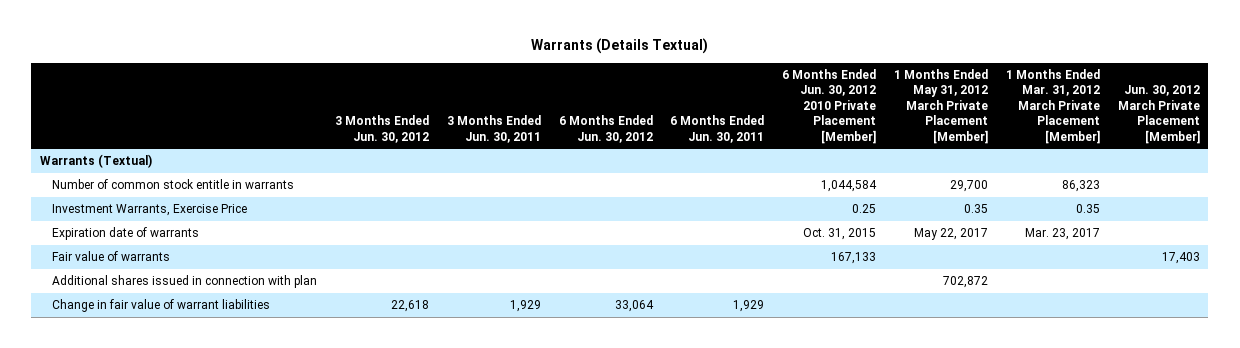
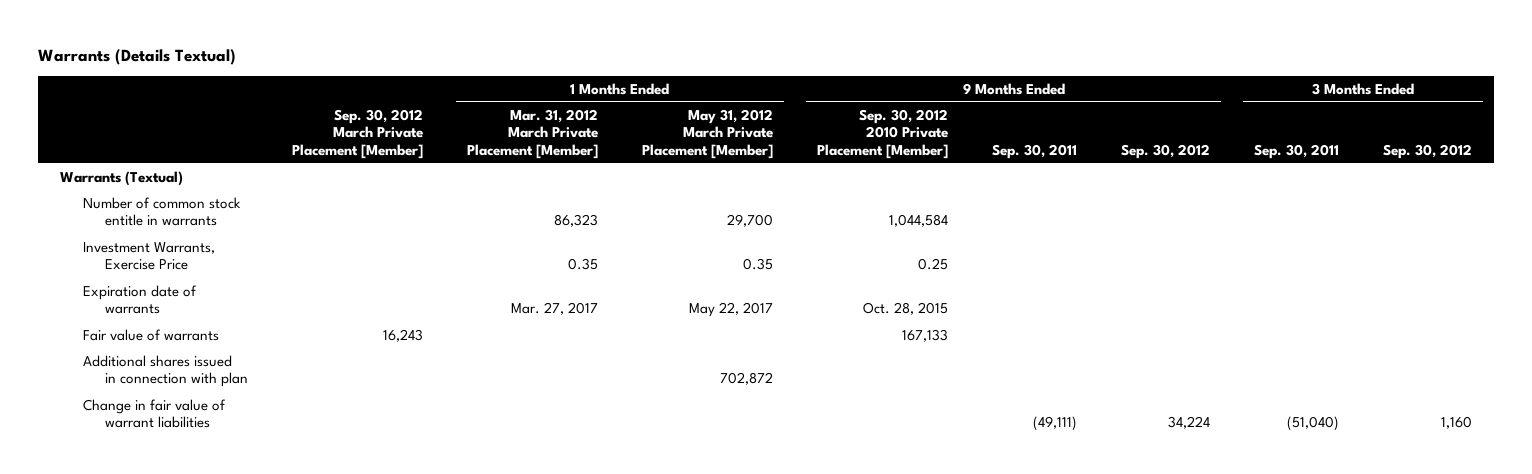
- | 3 Months Ended Jun. 30, 2012 | 3 Months Ended Jun. 30, 2011 | 6 Months Ended Jun. 30, 2012 | 6 Months Ended Jun. 30, 2011 | 6 Months Ended Jun. 30, 2012 2010 Private Placement [Member] | 1 Months Ended May 31, 2012 March Private Placement [Member] | 1 Months Ended Mar. 31, 2012 March Private Placement [Member] | Jun. 30, 2012 March Private Placement [Member]
+ | Sep. 30, 2012 March Private Placement [Member] | 1 Months Ended Mar. 31, 2012 March Private Placement [Member] | 1 Months Ended May 31, 2012 March Private Placement [Member] | 9 Months Ended Sep. 30, 2012 2010 Private Placement [Member] | 9 Months Ended Sep. 30, 2011 | 9 Months Ended Sep. 30, 2012 | 3 Months Ended Sep. 30, 2011 | 3 Months Ended Sep. 30, 2012
- Expiration date of warrants | | | | | Oct. 31, 2015 | May 22, 2017 | Mar. 23, 2017 |
+ Expiration date of warrants | | Mar. 27, 2017 | May 22, 2017 | Oct. 28, 2015 | | | |

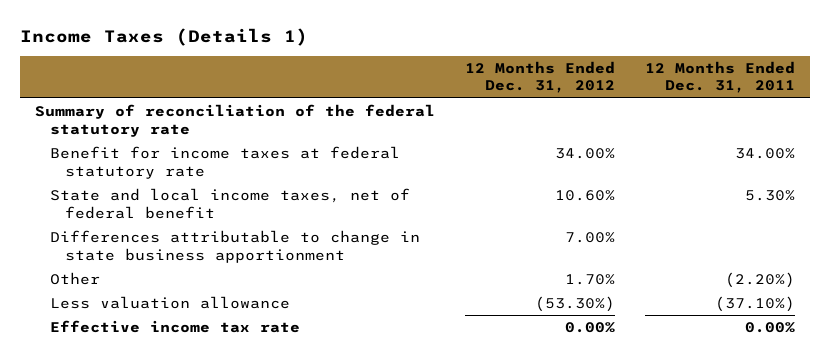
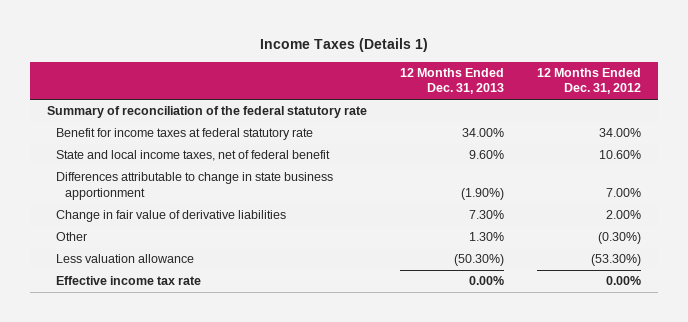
- | 12 Months Ended Dec. 31, 2012 | 12 Months Ended Dec. 31, 2011
+ | 12 Months Ended Dec. 31, 2013 | 12 Months Ended Dec. 31, 2012
- Other | 1.70% | (2.20%)
+ Change in fair value of derivative liabilities | 7.30% | 2.00%
+ Other | 1.30% | (0.30%)

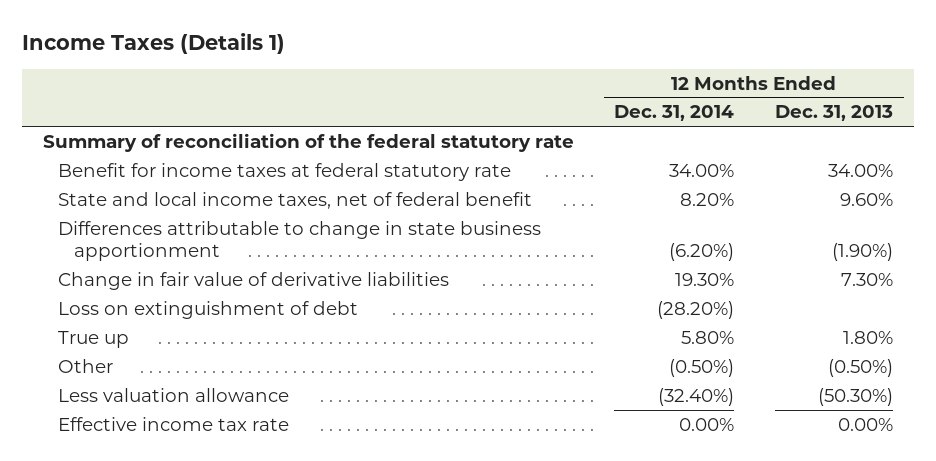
- | 12 Months Ended Dec. 31, 2013 | 12 Months Ended Dec. 31, 2012
+ | 12 Months Ended Dec. 31, 2014 | 12 Months Ended Dec. 31, 2013
- Other | 1.30% | (0.30%)
+ Loss on extinguishment of debt | (28.20%) |
+ True up | 5.80% | 1.80%
+ Other | (0.50%) | (0.50%)

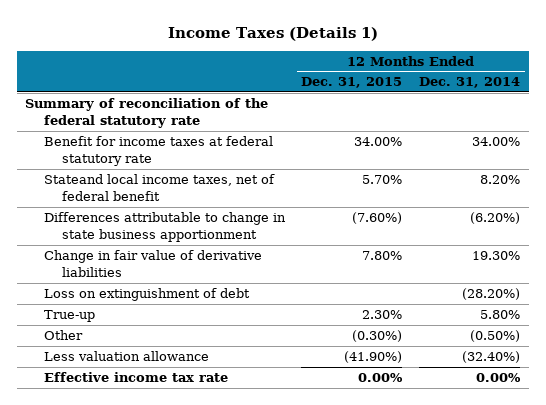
- | 12 Months Ended Dec. 31, 2014 | 12 Months Ended Dec. 31, 2013
+ | 12 Months Ended Dec. 31, 2015 | 12 Months Ended Dec. 31, 2014
- State and local income taxes, net of federal benefit | 8.20% | 9.60%
+ Stateand local income taxes, net of federal benefit | 5.70% | 8.20%
- True up | 5.80% | 1.80%
+ True-up | 2.30% | 5.80%

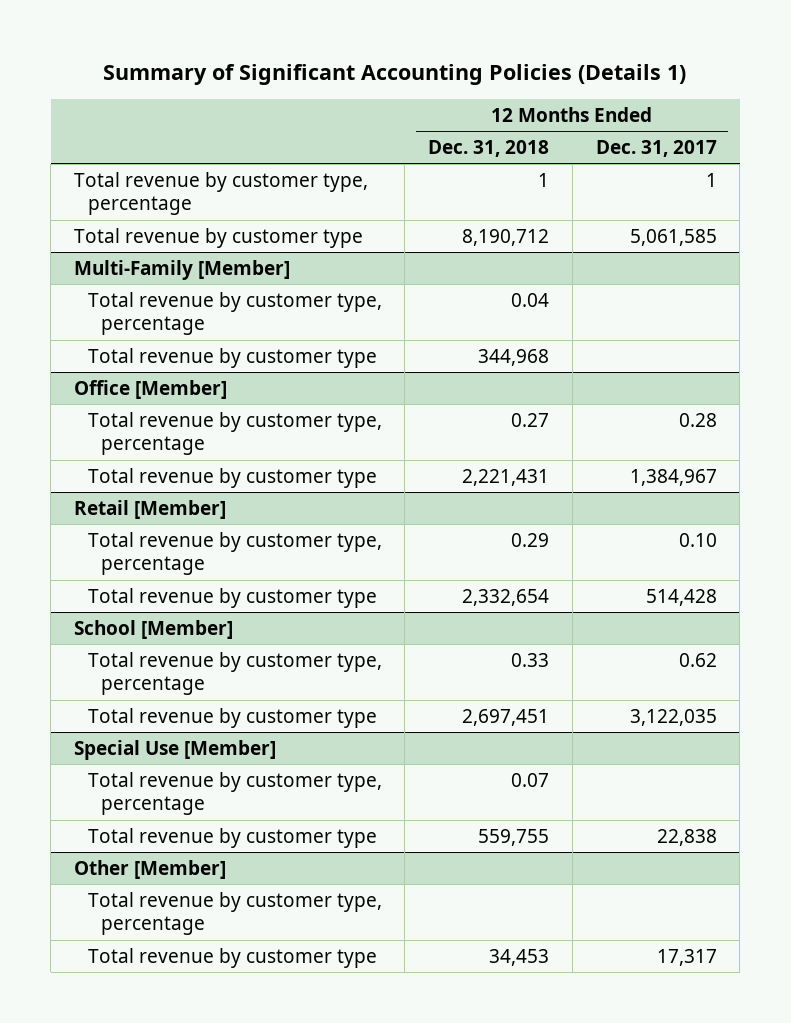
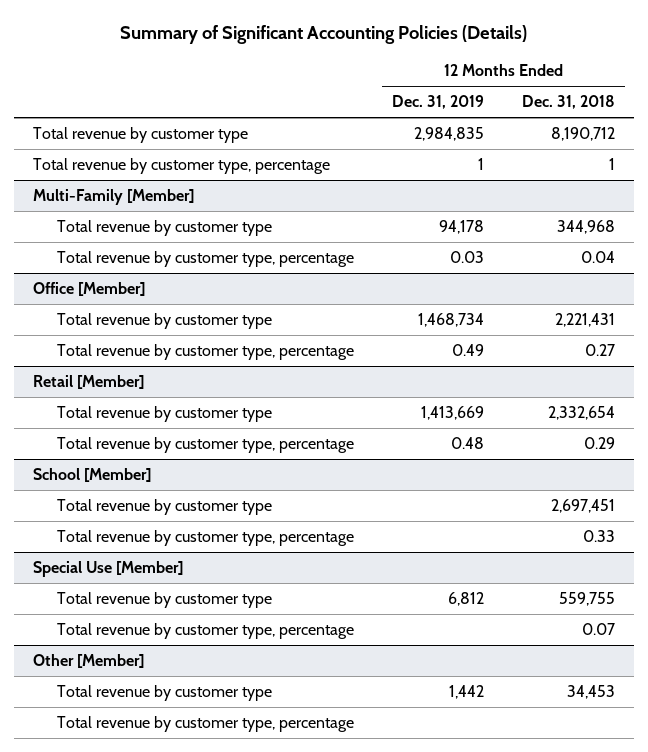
- Summary of Significant Accounting Policies (Details 1)
+ Summary of Significant Accounting Policies (Details)
- | 12 Months Ended Dec. 31, 2018 | 12 Months Ended Dec. 31, 2017
+ | 12 Months Ended Dec. 31, 2019 | 12 Months Ended Dec. 31, 2018
moved down: Total revenue by customer type, percentage | 1 | 1
@ Multi-Family [Member]
moved down: Total revenue by customer type, percentage | 0.03 | 0.04
@ Office [Member]
moved down: Total revenue by customer type, percentage | 0.49 | 0.27
@ Retail [Member]
moved down: Total revenue by customer type, percentage | 0.48 | 0.29
@ School [Member]
moved down: Total revenue by customer type, percentage | | 0.33
@ Special Use [Member]
moved down: Total revenue by customer type, percentage | | 0.07
@ Other [Member]
moved down: Total revenue by customer type, percentage

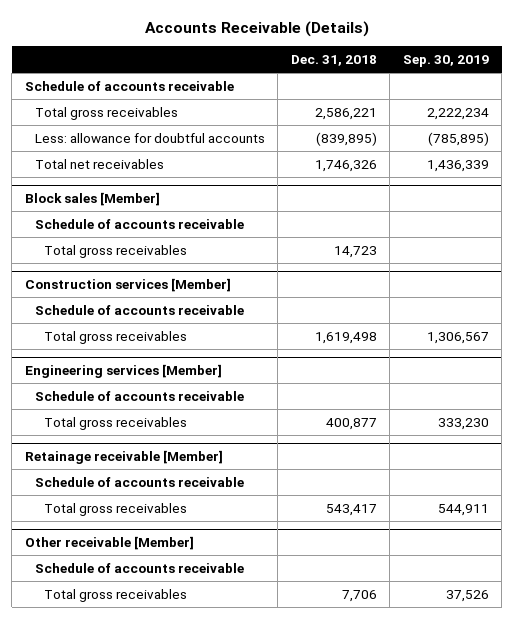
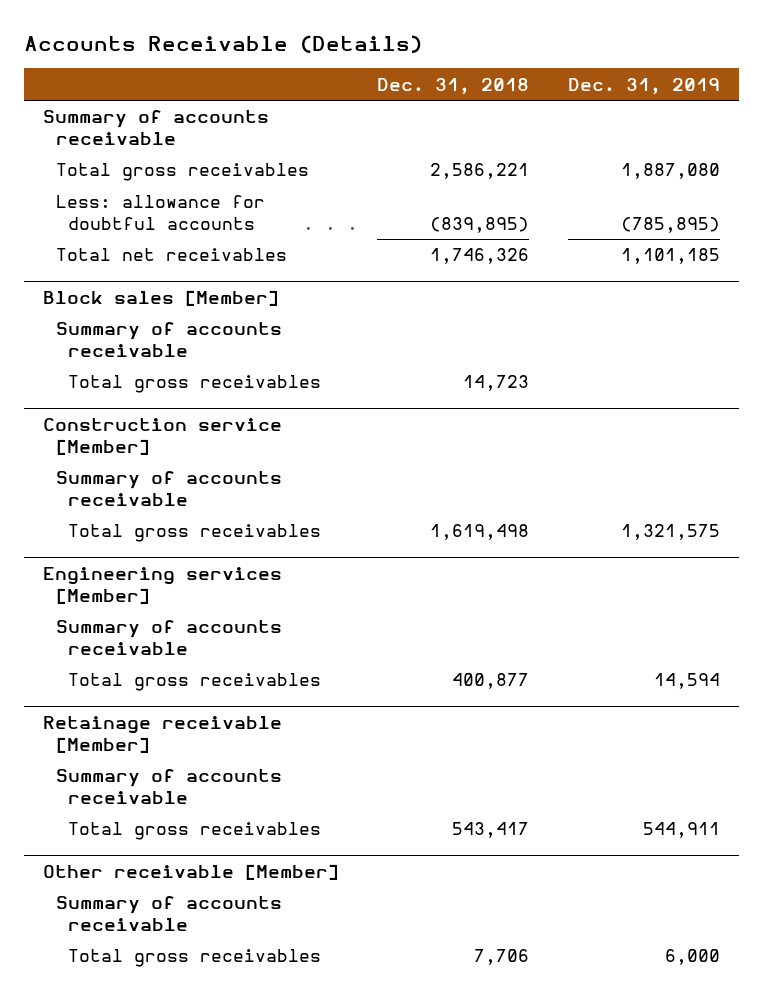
- | Dec. 31, 2018 | Sep. 30, 2019
+ | Dec. 31, 2018 | Dec. 31, 2019
- Schedule of accounts receivable
+ Summary of accounts receivable
@ Block sales [Member]
- Schedule of accounts receivable
+ Summary of accounts receivable
- Construction services [Member]
- Schedule of accounts receivable
+ Construction service [Member]
+ Summary of accounts receivable
@ Engineering services [Member]
- Schedule of accounts receivable
+ Summary of accounts receivable
@ Retainage receivable [Member]
- Schedule of accounts receivable
+ Summary of accounts receivable
@ Other receivable [Member]
- Schedule of accounts receivable
+ Summary of accounts receivable

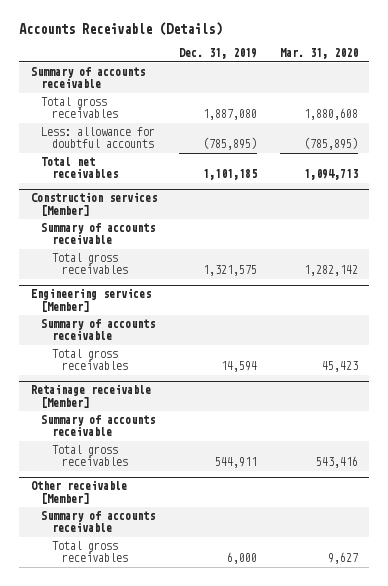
- | Dec. 31, 2018 | Dec. 31, 2019
+ | Dec. 31, 2019 | Mar. 31, 2020
- Block sales [Member]
- Summary of accounts receivable
- Total gross receivables | 14,723 |
- Construction service [Member]
+ Construction services [Member]

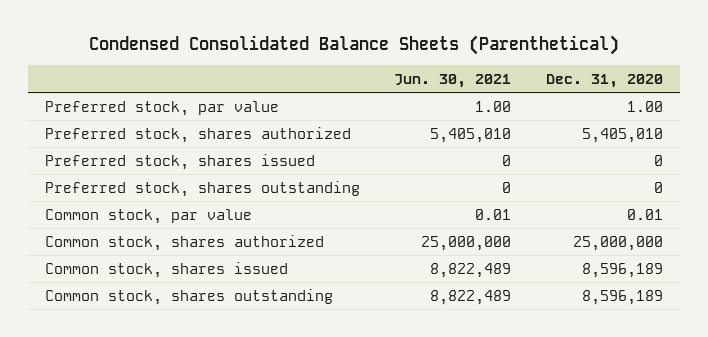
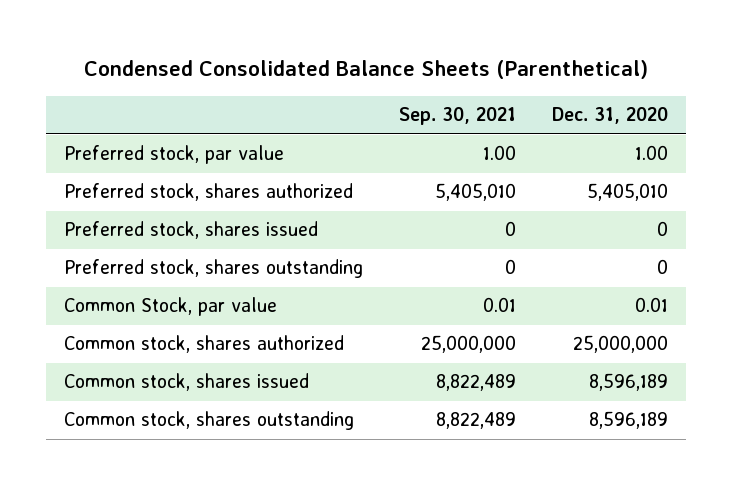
- | Jun. 30, 2021 | Dec. 31, 2020
+ | Sep. 30, 2021 | Dec. 31, 2020
- Common stock, par value | 0.01 | 0.01
+ Common Stock, par value | 0.01 | 0.01

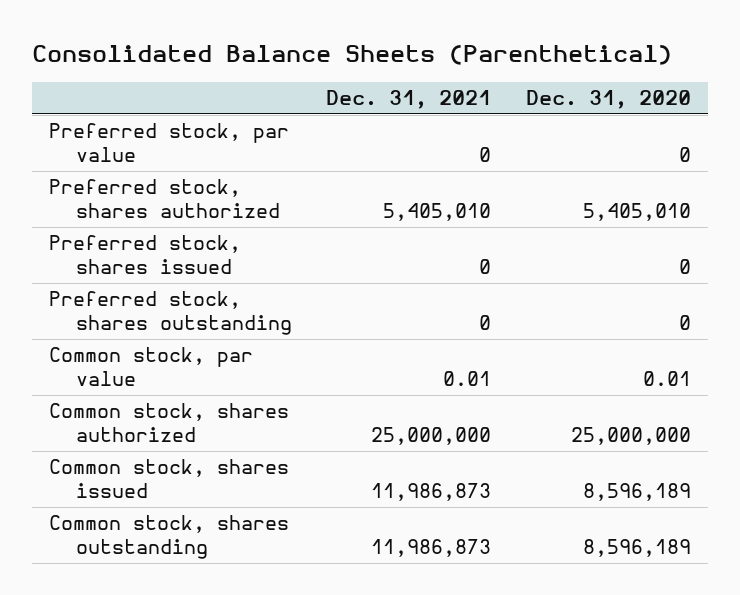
- Condensed Consolidated Balance Sheets (Parenthetical)
+ Consolidated Balance Sheets (Parenthetical)
- | Sep. 30, 2021 | Dec. 31, 2020
+ | Dec. 31, 2021 | Dec. 31, 2020
- Preferred stock, par value | 1.00 | 1.00
+ Preferred stock, par value | 0 | 0
- Common Stock, par value | 0.01 | 0.01
+ Common stock, par value | 0.01 | 0.01

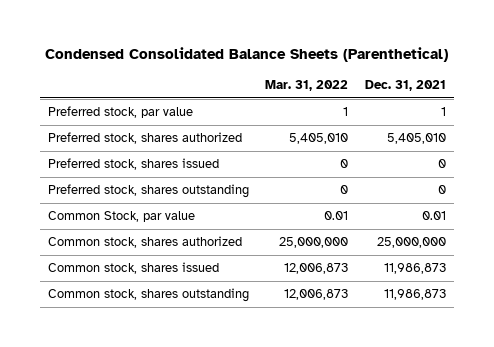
- Consolidated Balance Sheets (Parenthetical)
+ Condensed Consolidated Balance Sheets (Parenthetical)
- | Dec. 31, 2021 | Dec. 31, 2020
+ | Mar. 31, 2022 | Dec. 31, 2021
- Preferred stock, par value | 0 | 0
+ Preferred stock, par value | 1 | 1
- Common stock, par value | 0.01 | 0.01
+ Common Stock, par value | 0.01 | 0.01

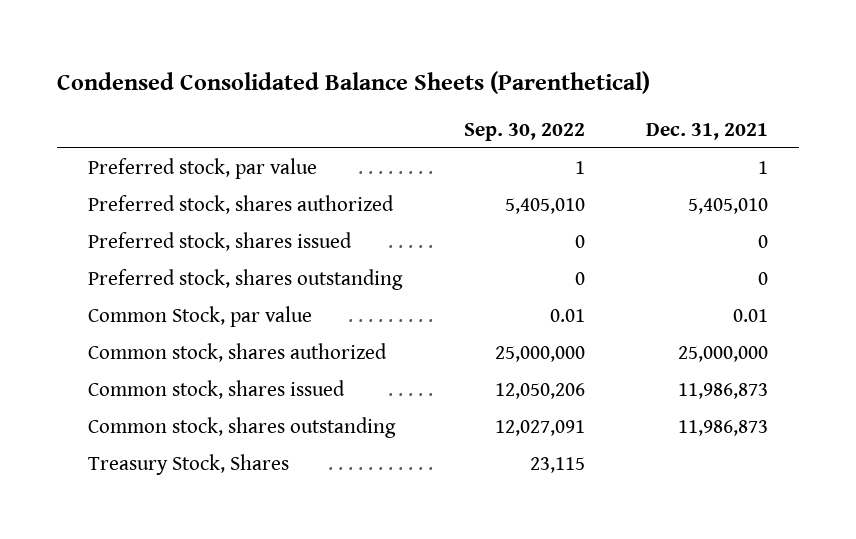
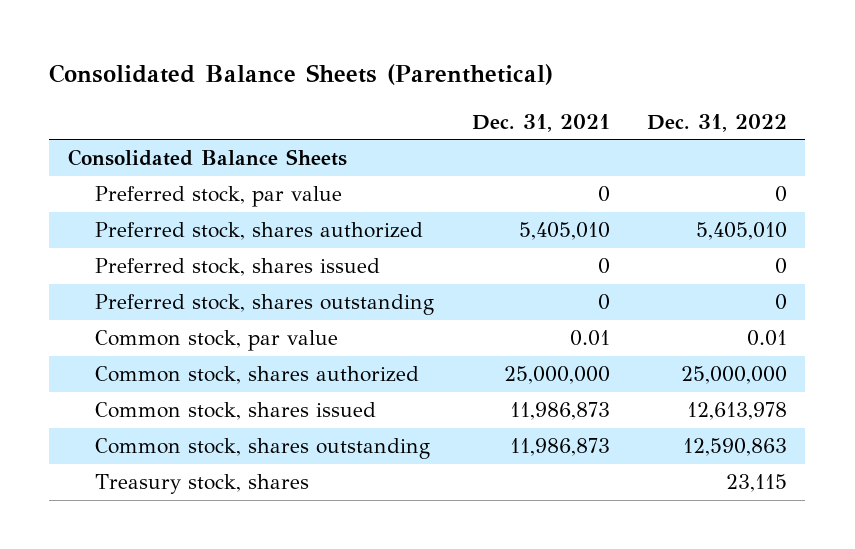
- Condensed Consolidated Balance Sheets (Parenthetical)
+ Consolidated Balance Sheets (Parenthetical)
- | Sep. 30, 2022 | Dec. 31, 2021
+ | Dec. 31, 2021 | Dec. 31, 2022
- Preferred stock, par value | 1 | 1
+ Consolidated Balance Sheets
+ Preferred stock, par value | 0 | 0
- Common Stock, par value | 0.01 | 0.01
+ Common stock, par value | 0.01 | 0.01
- Treasury Stock, Shares | 23,115 |
+ Treasury stock, shares | | 23,115

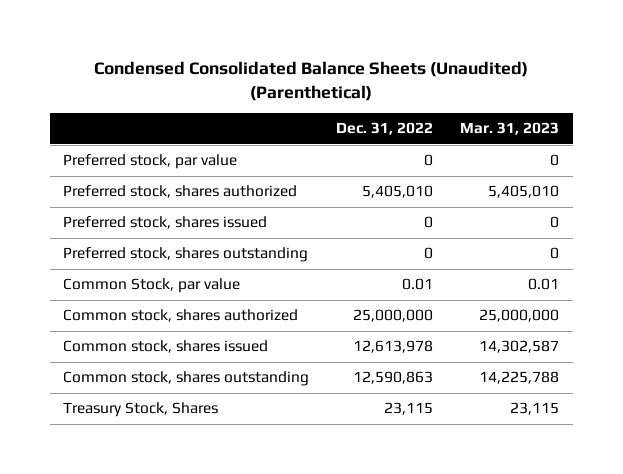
- Consolidated Balance Sheets (Parenthetical)
+ Condensed Consolidated Balance Sheets (Unaudited) (Parenthetical)
- | Dec. 31, 2021 | Dec. 31, 2022
+ | Dec. 31, 2022 | Mar. 31, 2023
- Consolidated Balance Sheets
- Common stock, par value | 0.01 | 0.01
+ Common Stock, par value | 0.01 | 0.01
- Treasury stock, shares | | 23,115
+ Treasury Stock, Shares | 23,115 | 23,115

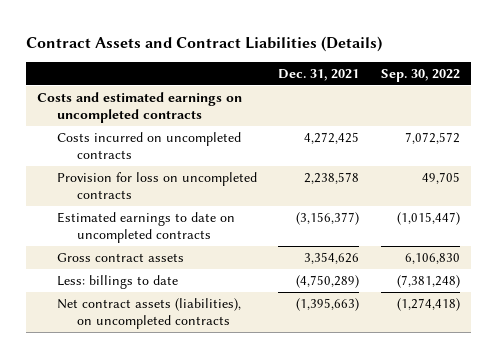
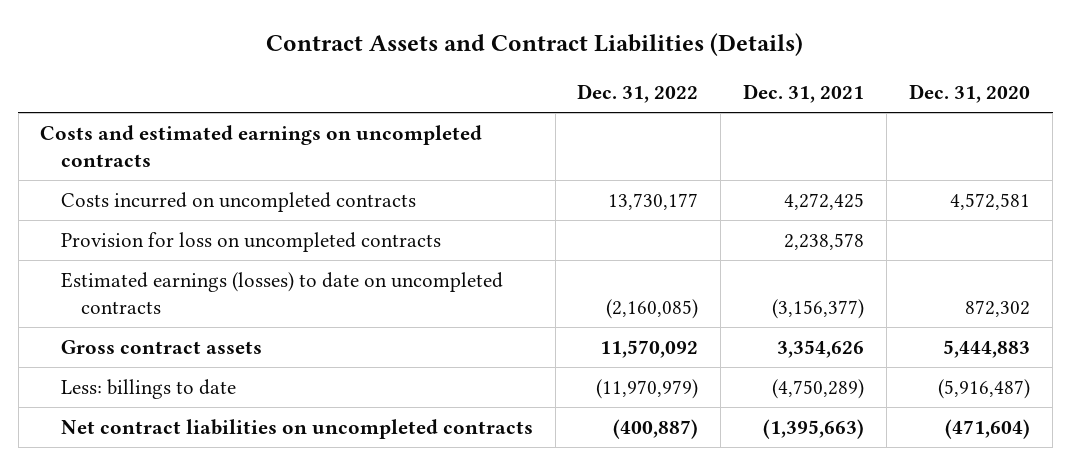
- | Dec. 31, 2021 | Sep. 30, 2022
+ | Dec. 31, 2022 | Dec. 31, 2021 | Dec. 31, 2020
- Estimated earnings to date on uncompleted contracts | (3,156,377) | (1,015,447)
+ Estimated earnings (losses) to date on uncompleted contracts | (2,160,085) | (3,156,377) | 872,302
- Net contract assets (liabilities), on uncompleted contracts | (1,395,663) | (1,274,418)
+ Net contract liabilities on uncompleted contracts | (400,887) | (1,395,663) | (471,604)

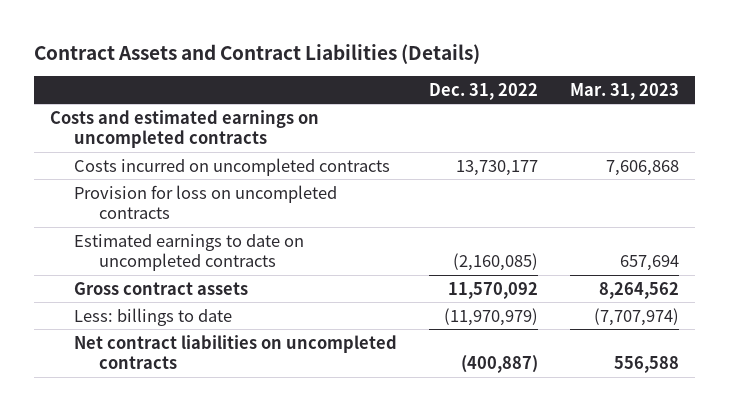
- | Dec. 31, 2022 | Dec. 31, 2021 | Dec. 31, 2020
+ | Dec. 31, 2022 | Mar. 31, 2023
- Estimated earnings (losses) to date on uncompleted contracts | (2,160,085) | (3,156,377) | 872,302
+ Estimated earnings to date on uncompleted contracts | (2,160,085) | 657,694

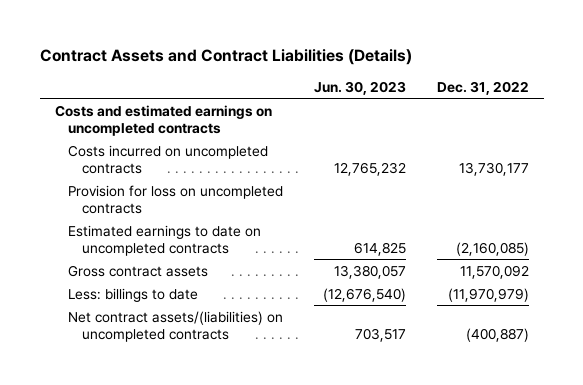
- | Dec. 31, 2022 | Mar. 31, 2023
+ | Jun. 30, 2023 | Dec. 31, 2022
- Net contract liabilities on uncompleted contracts | (400,887) | 556,588
+ Net contract assets/(liabilities) on uncompleted contracts | 703,517 | (400,887)

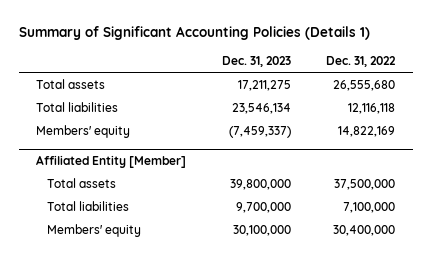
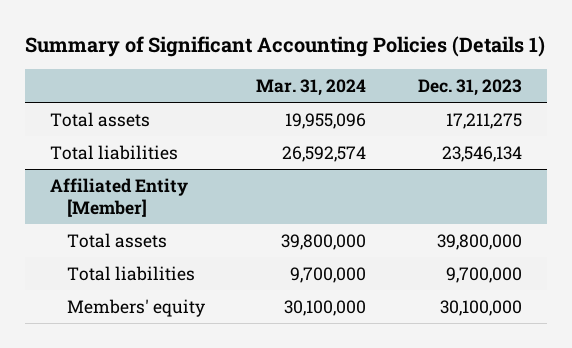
- | Dec. 31, 2023 | Dec. 31, 2022
+ | Mar. 31, 2024 | Dec. 31, 2023
- Members' equity | (7,459,337) | 14,822,169

